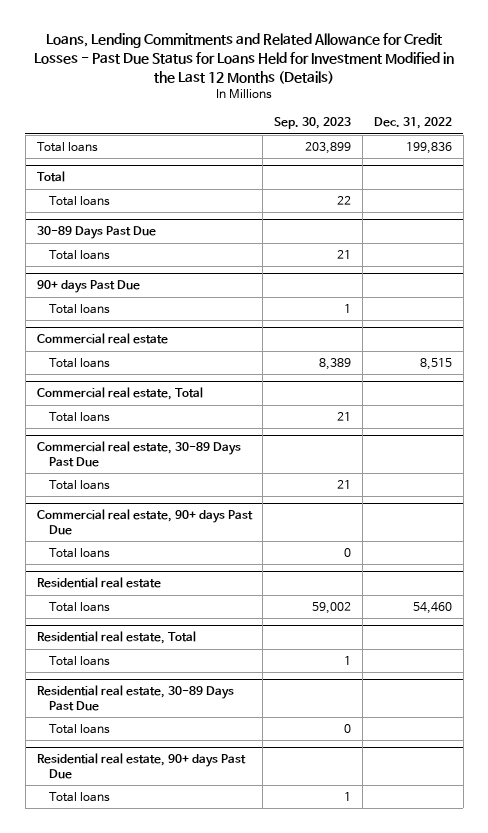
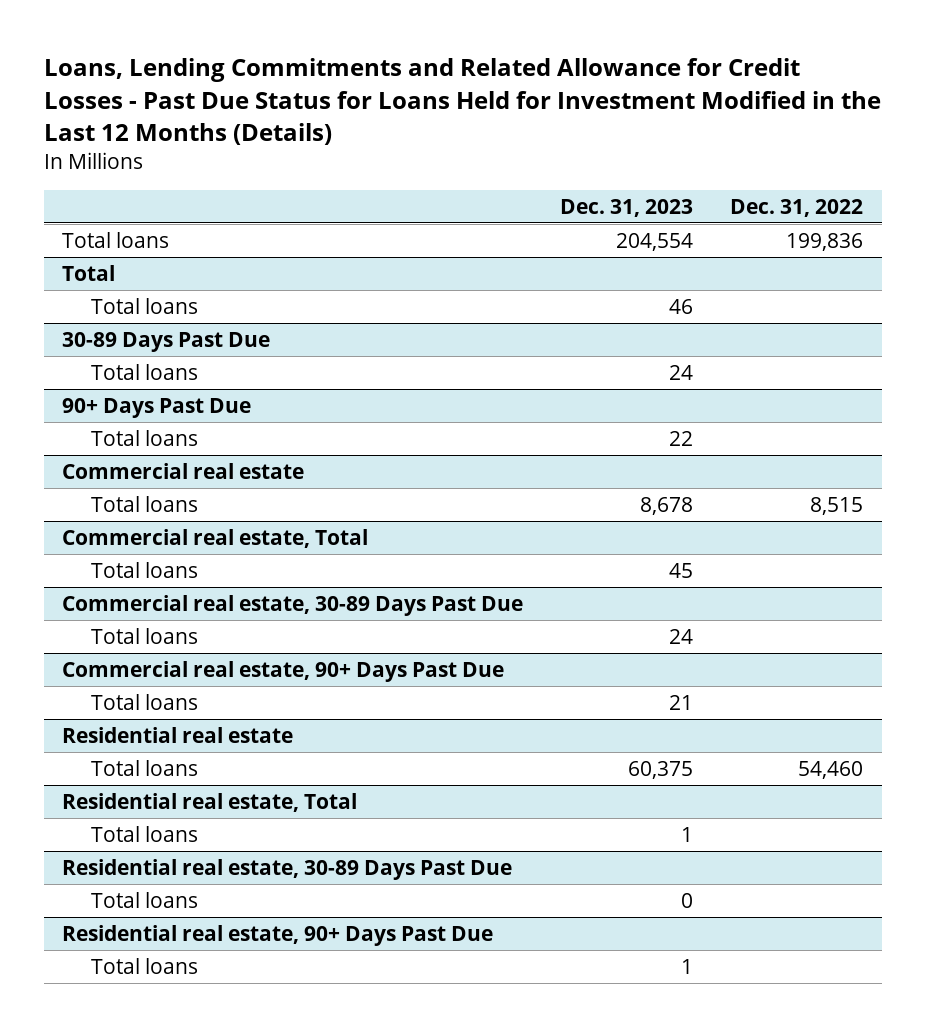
- | Sep. 30, 2023 | Dec. 31, 2022
+ | Dec. 31, 2023 | Dec. 31, 2022
- 90+ days Past Due
+ 90+ Days Past Due
- Commercial real estate, 90+ days Past Due
+ Commercial real estate, 90+ Days Past Due
- Residential real estate, 90+ days Past Due
+ Residential real estate, 90+ Days Past Due

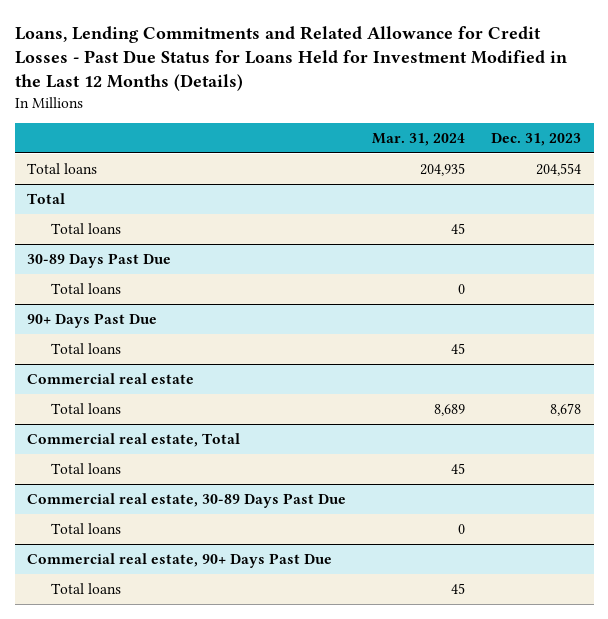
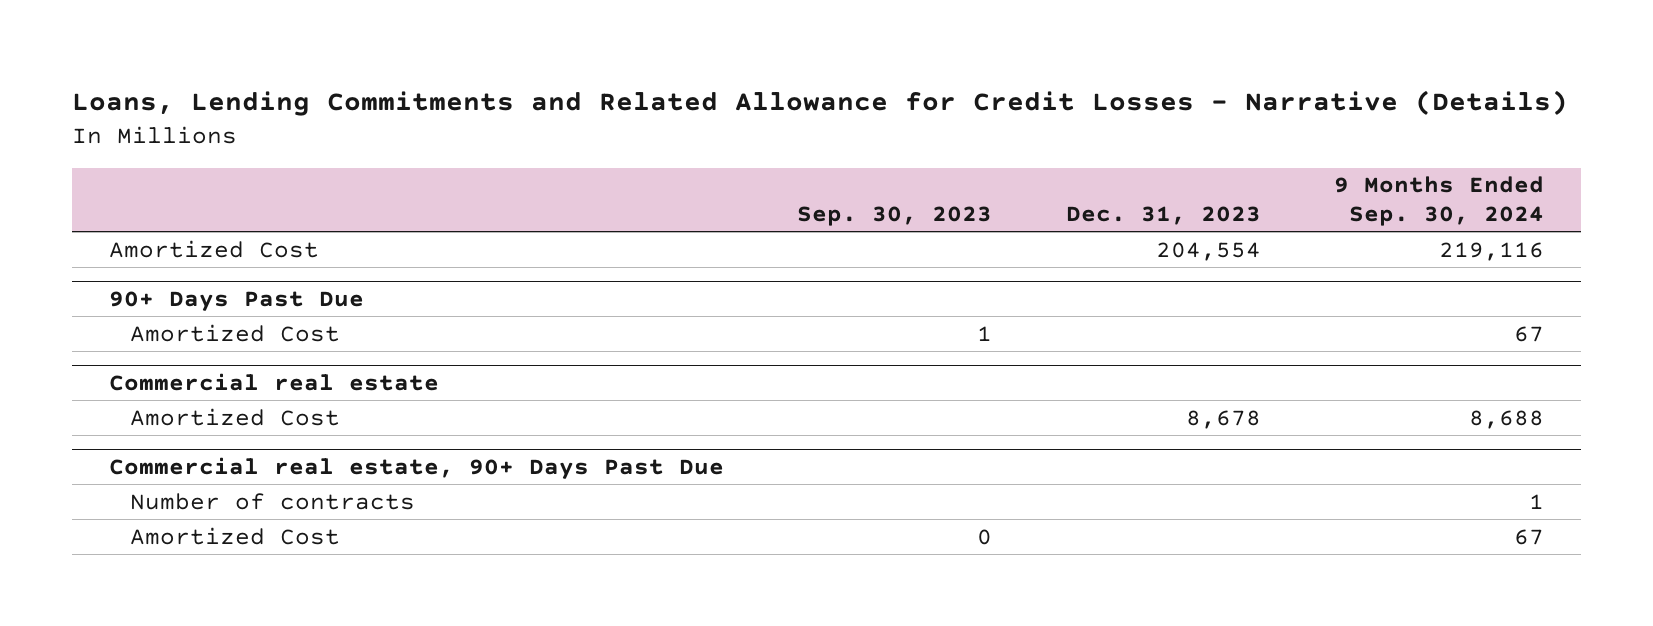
- Loans, Lending Commitments and Related Allowance for Credit Losses - Past Due Status for Loans Held for Investment Modified in the Last 12 Months (Details)
+ Loans, Lending Commitments and Related Allowance for Credit Losses - Narrative (Details)
- | Mar. 31, 2024 | Dec. 31, 2023
+ | Sep. 30, 2023 | Dec. 31, 2023 | 9 Months Ended Sep. 30, 2024
- Total loans | 204,935 | 204,554
- Total
- Total loans | 45 |
- 30-89 Days Past Due
- Total loans | 0 |
+ Amortized Cost | | 204,554 | 219,116
@ 90+ Days Past Due
- Total loans | 45 |
+ Amortized Cost | 1 | | 67
@ Commercial real estate
- Total loans | 8,689 | 8,678
- Commercial real estate, Total
- Total loans | 45 |
- Commercial real estate, 30-89 Days Past Due
- Total loans | 0 |
@ Commercial real estate
+ Amortized Cost | | 8,678 | 8,688
@ Commercial real estate, 90+ Days Past Due
- Total loans | 45 |
+ Number of contracts | | | 1
+ Amortized Cost | 0 | | 67

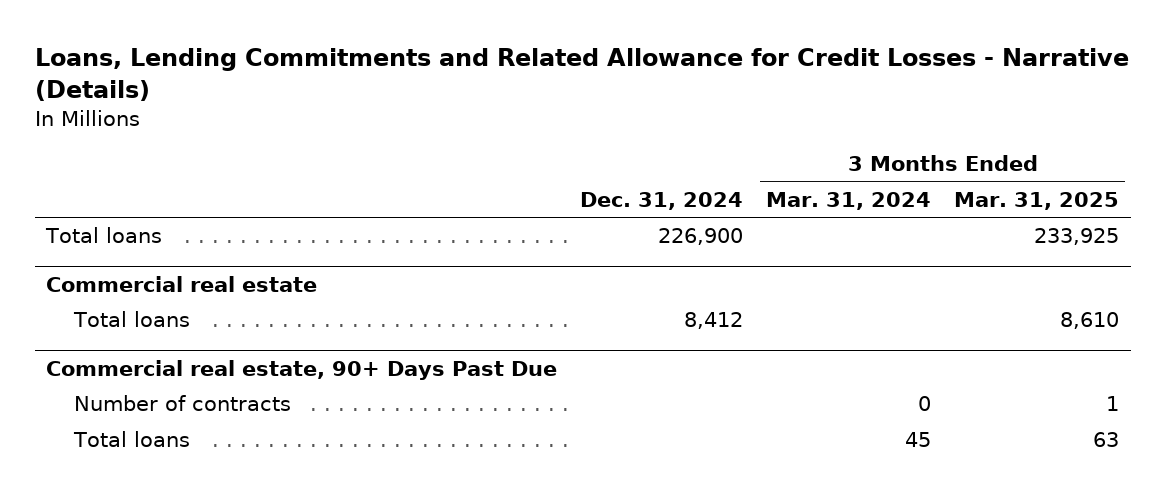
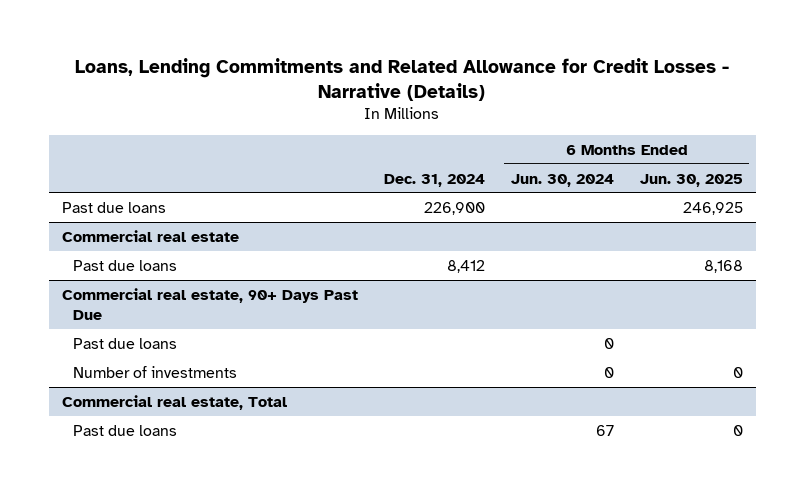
- | Dec. 31, 2024 | 3 Months Ended Mar. 31, 2024 | 3 Months Ended Mar. 31, 2025
+ | Dec. 31, 2024 | 6 Months Ended Jun. 30, 2024 | 6 Months Ended Jun. 30, 2025
- Total loans | 226,900 | | 233,925
+ Past due loans | 226,900 | | 246,925
@ Commercial real estate
- Total loans | 8,412 | | 8,610
+ Past due loans | 8,412 | | 8,168
@ Commercial real estate, 90+ Days Past Due
- Number of contracts | | 0 | 1
- Total loans | | 45 | 63
+ Past due loans | | 0 |
+ Number of investments | | 0 | 0
+ Commercial real estate, Total
+ Past due loans | | 67 | 0

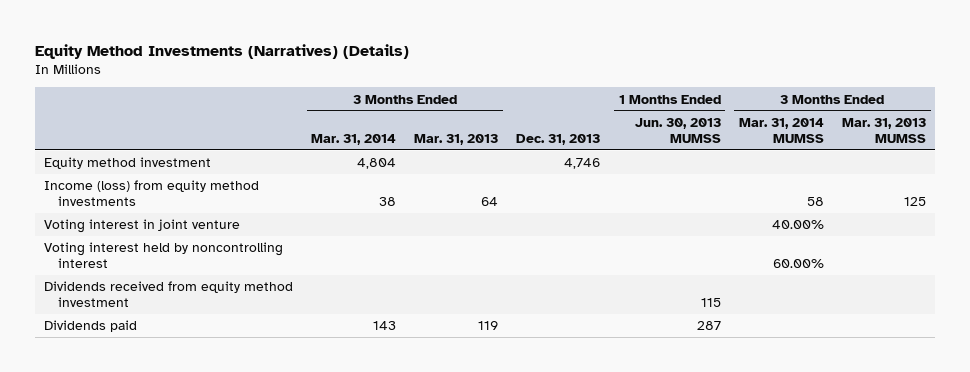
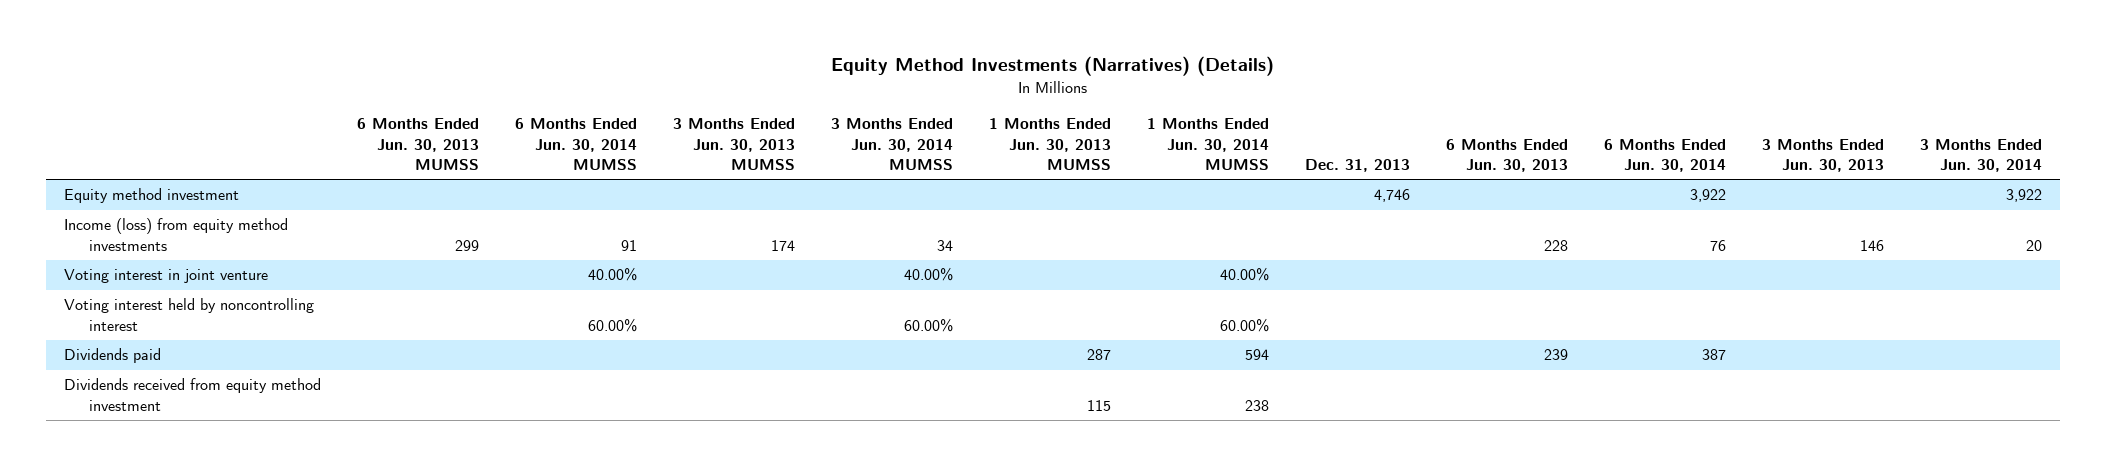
- | 3 Months Ended Mar. 31, 2014 | 3 Months Ended Mar. 31, 2013 | Dec. 31, 2013 | 1 Months Ended Jun. 30, 2013 MUMSS | 3 Months Ended Mar. 31, 2014 MUMSS | 3 Months Ended Mar. 31, 2013 MUMSS
+ | 6 Months Ended Jun. 30, 2013 MUMSS | 6 Months Ended Jun. 30, 2014 MUMSS | 3 Months Ended Jun. 30, 2013 MUMSS | 3 Months Ended Jun. 30, 2014 MUMSS | 1 Months Ended Jun. 30, 2013 MUMSS | 1 Months Ended Jun. 30, 2014 MUMSS | Dec. 31, 2013 | 6 Months Ended Jun. 30, 2013 | 6 Months Ended Jun. 30, 2014 | 3 Months Ended Jun. 30, 2013 | 3 Months Ended Jun. 30, 2014
moved down: Dividends received from equity method investment | | | | | 115 | 238 | | | | |

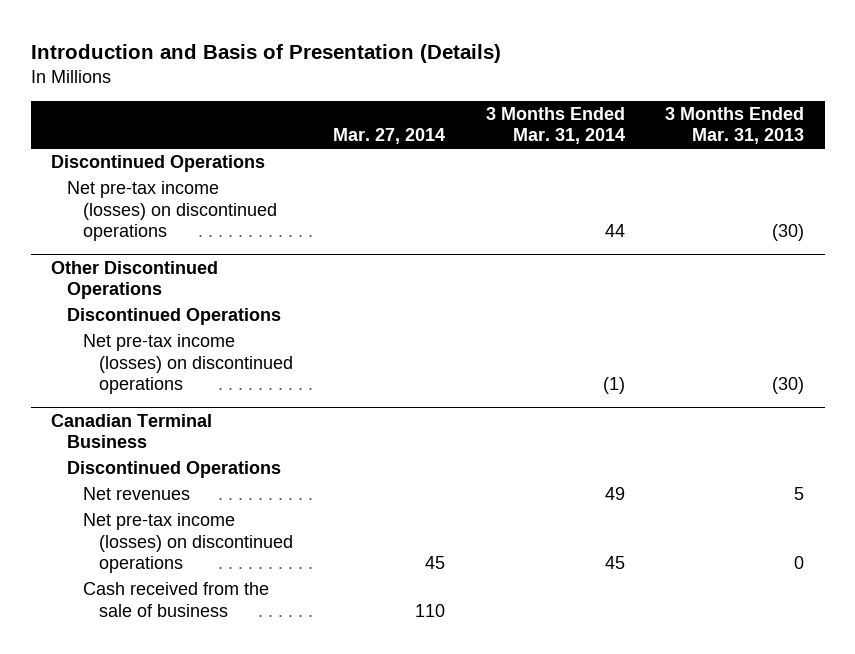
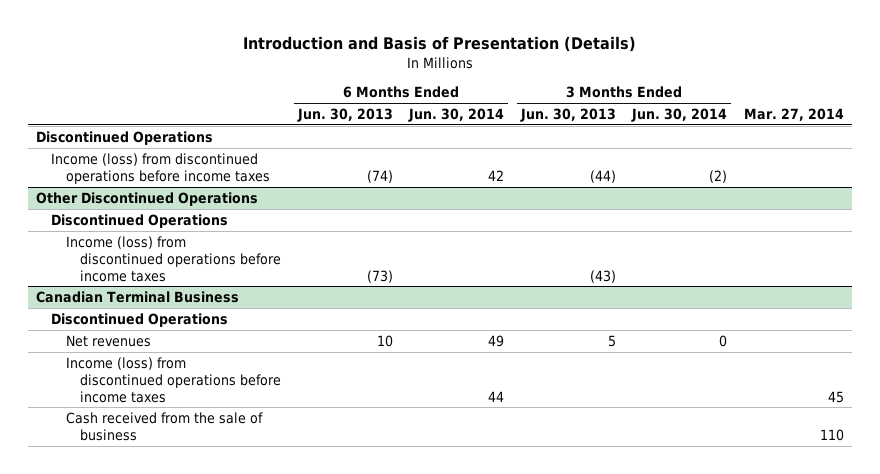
- | Mar. 27, 2014 | 3 Months Ended Mar. 31, 2014 | 3 Months Ended Mar. 31, 2013
+ | 6 Months Ended Jun. 30, 2013 | 6 Months Ended Jun. 30, 2014 | 3 Months Ended Jun. 30, 2013 | 3 Months Ended Jun. 30, 2014 | Mar. 27, 2014
- Net pre-tax income (losses) on discontinued operations | | 44 | (30)
+ Income (loss) from discontinued operations before income taxes | (74) | 42 | (44) | (2) |
@ Other Discontinued Operations
- Net pre-tax income (losses) on discontinued operations | | (1) | (30)
+ Income (loss) from discontinued operations before income taxes | (73) | | (43) | |
@ Canadian Terminal Business
- Net pre-tax income (losses) on discontinued operations | 45 | 45 | 0
+ Income (loss) from discontinued operations before income taxes | | 44 | | | 45

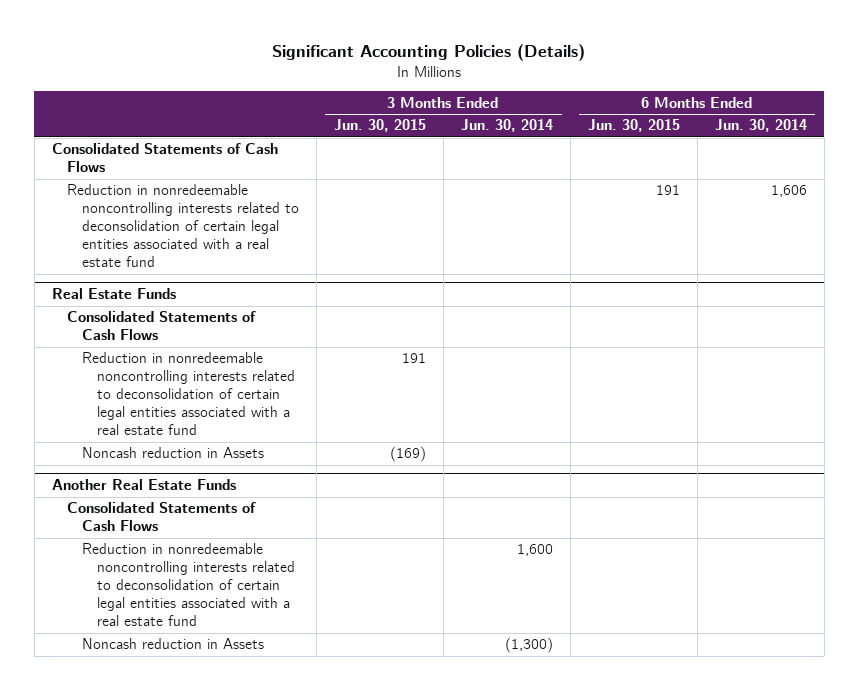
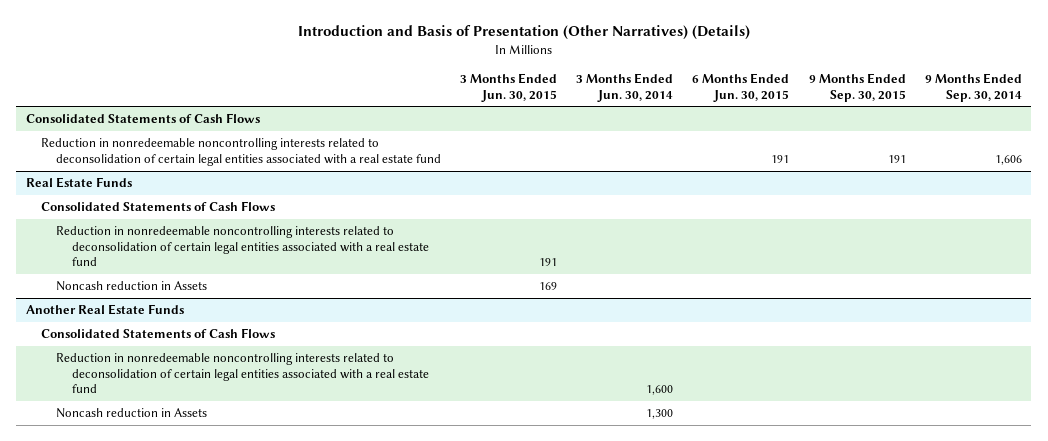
- Significant Accounting Policies (Details)
+ Introduction and Basis of Presentation (Other Narratives) (Details)
- | 3 Months Ended Jun. 30, 2015 | 3 Months Ended Jun. 30, 2014 | 6 Months Ended Jun. 30, 2015 | 6 Months Ended Jun. 30, 2014
+ | 3 Months Ended Jun. 30, 2015 | 3 Months Ended Jun. 30, 2014 | 6 Months Ended Jun. 30, 2015 | 9 Months Ended Sep. 30, 2015 | 9 Months Ended Sep. 30, 2014
@ Real Estate Funds
- Noncash reduction in Assets | (169) | | |
+ Noncash reduction in Assets | 169 | | | |
@ Another Real Estate Funds
- Noncash reduction in Assets | | (1,300) | |
+ Noncash reduction in Assets | | 1,300 | | |

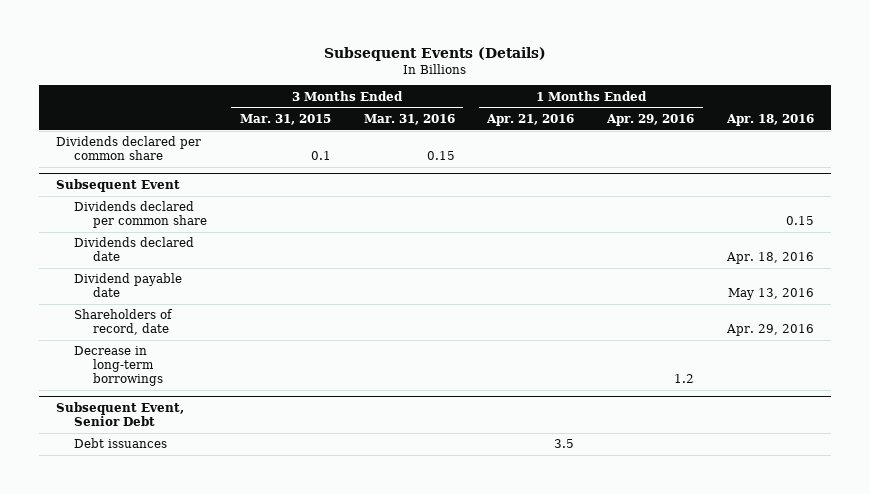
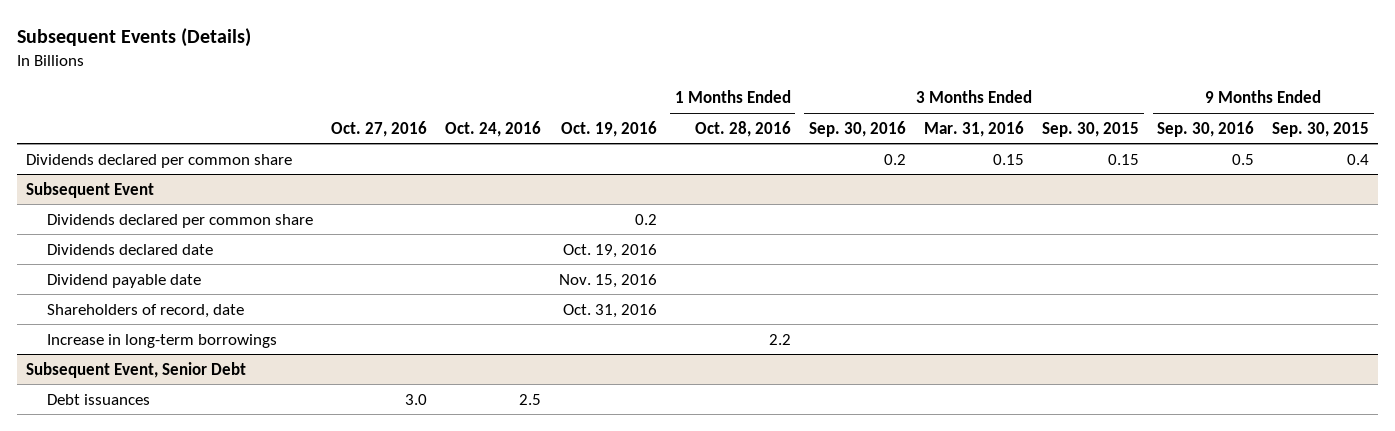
- | 3 Months Ended Mar. 31, 2015 | 3 Months Ended Mar. 31, 2016 | 1 Months Ended Apr. 21, 2016 | 1 Months Ended Apr. 29, 2016 | Apr. 18, 2016
+ | Oct. 27, 2016 | Oct. 24, 2016 | Oct. 19, 2016 | 1 Months Ended Oct. 28, 2016 | 3 Months Ended Sep. 30, 2016 | 3 Months Ended Mar. 31, 2016 | 3 Months Ended Sep. 30, 2015 | 9 Months Ended Sep. 30, 2016 | 9 Months Ended Sep. 30, 2015
@ Subsequent Event
- Decrease in long-term borrowings | | | | 1.2 |
+ Increase in long-term borrowings | | | | 2.2 | | | | |

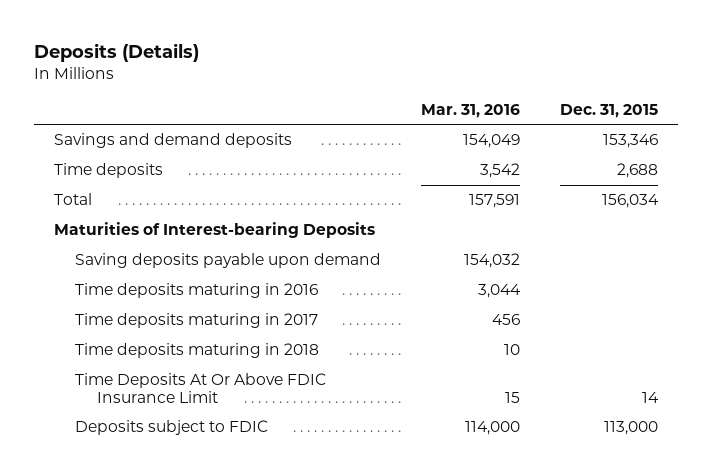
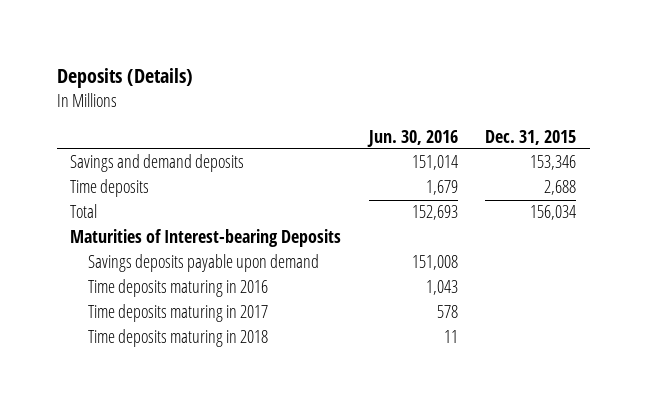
- | Mar. 31, 2016 | Dec. 31, 2015
+ | Jun. 30, 2016 | Dec. 31, 2015
- Saving deposits payable upon demand | 154,032 |
+ Savings deposits payable upon demand | 151,008 |
- Time Deposits At Or Above FDIC Insurance Limit | 15 | 14
- Deposits subject to FDIC | 114,000 | 113,000

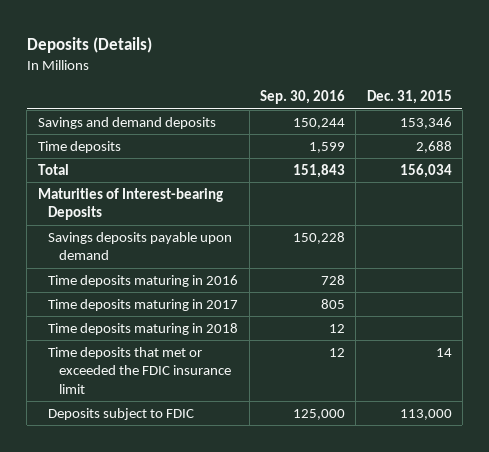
- | Jun. 30, 2016 | Dec. 31, 2015
+ | Sep. 30, 2016 | Dec. 31, 2015
+ Time deposits that met or exceeded the FDIC insurance limit | 12 | 14
+ Deposits subject to FDIC | 125,000 | 113,000

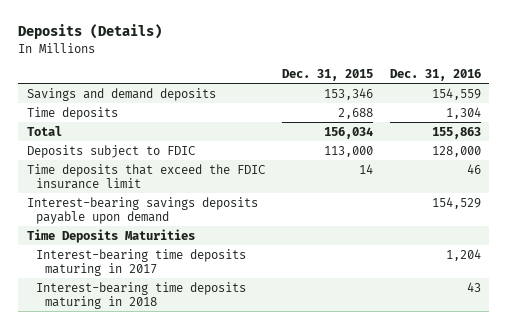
- | Sep. 30, 2016 | Dec. 31, 2015
+ | Dec. 31, 2015 | Dec. 31, 2016
- Maturities of Interest-bearing Deposits
- Savings deposits payable upon demand | 150,228 |
- Time deposits maturing in 2016 | 728 |
- Time deposits maturing in 2017 | 805 |
- Time deposits maturing in 2018 | 12 |
- Time deposits that met or exceeded the FDIC insurance limit | 12 | 14
+ Time deposits that exceed the FDIC insurance limit | 14 | 46
+ Interest-bearing savings deposits payable upon demand | | 154,529
+ Time Deposits Maturities
+ Interest-bearing time deposits maturing in 2017 | | 1,204
+ Interest-bearing time deposits maturing in 2018 | | 43

